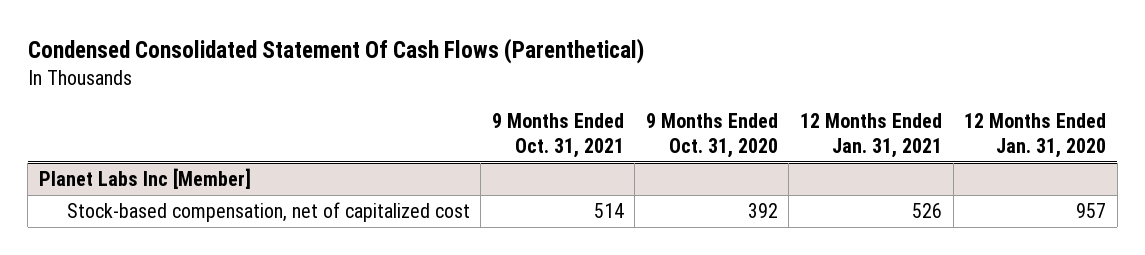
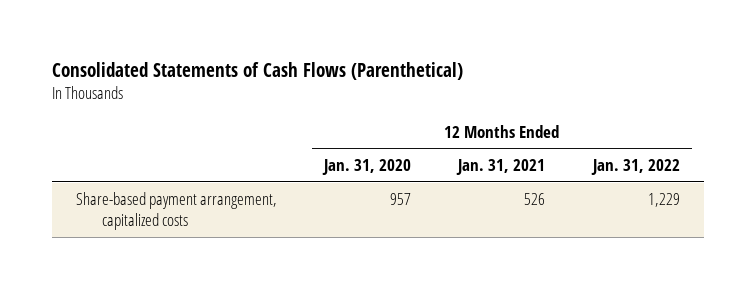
- Condensed Consolidated Statement Of Cash Flows (Parenthetical)
+ Consolidated Statements of Cash Flows (Parenthetical)
- | 9 Months Ended Oct. 31, 2021 | 9 Months Ended Oct. 31, 2020 | 12 Months Ended Jan. 31, 2021 | 12 Months Ended Jan. 31, 2020
+ | 12 Months Ended Jan. 31, 2020 | 12 Months Ended Jan. 31, 2021 | 12 Months Ended Jan. 31, 2022
- Planet Labs Inc [Member]
- Stock-based compensation, net of capitalized cost | 514 | 392 | 526 | 957
+ Share-based payment arrangement, capitalized costs | 957 | 526 | 1,229

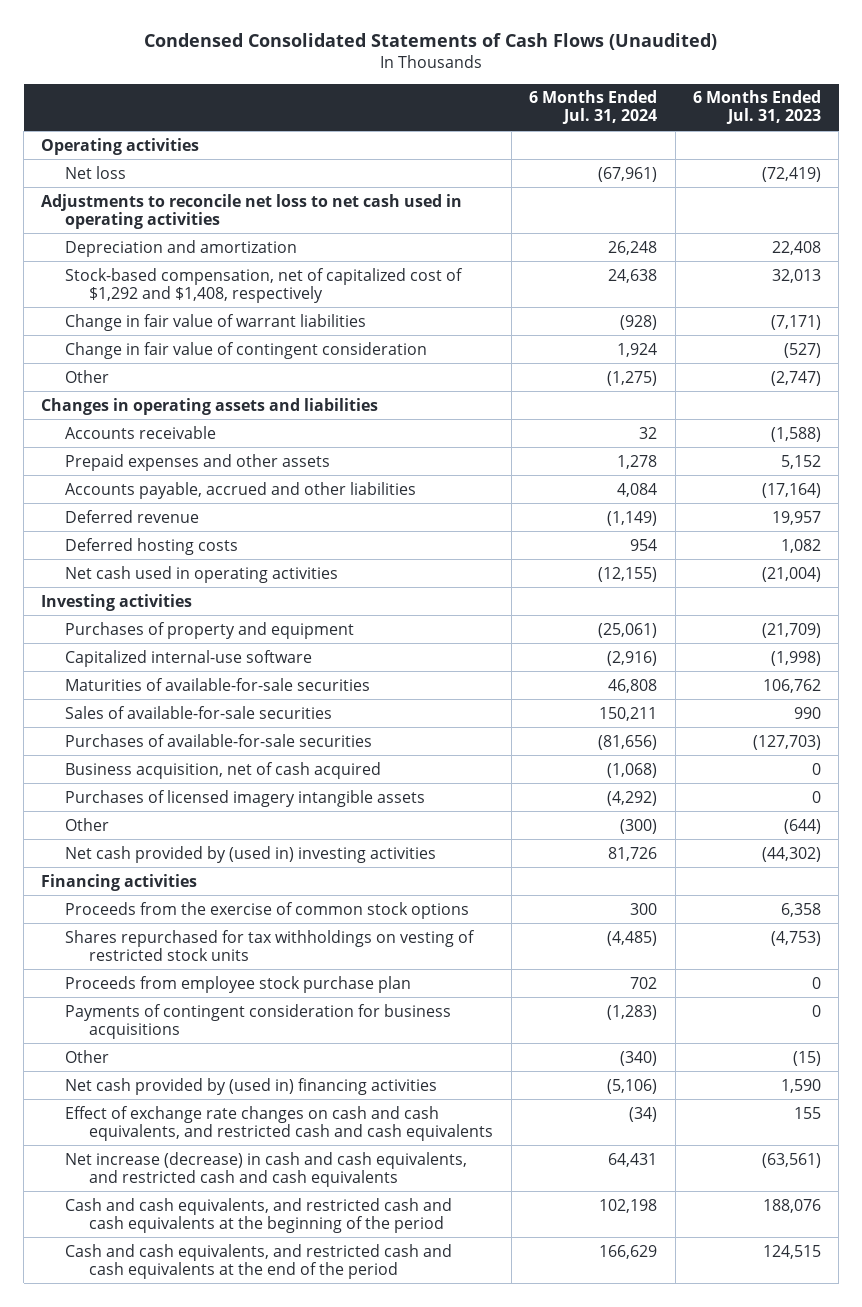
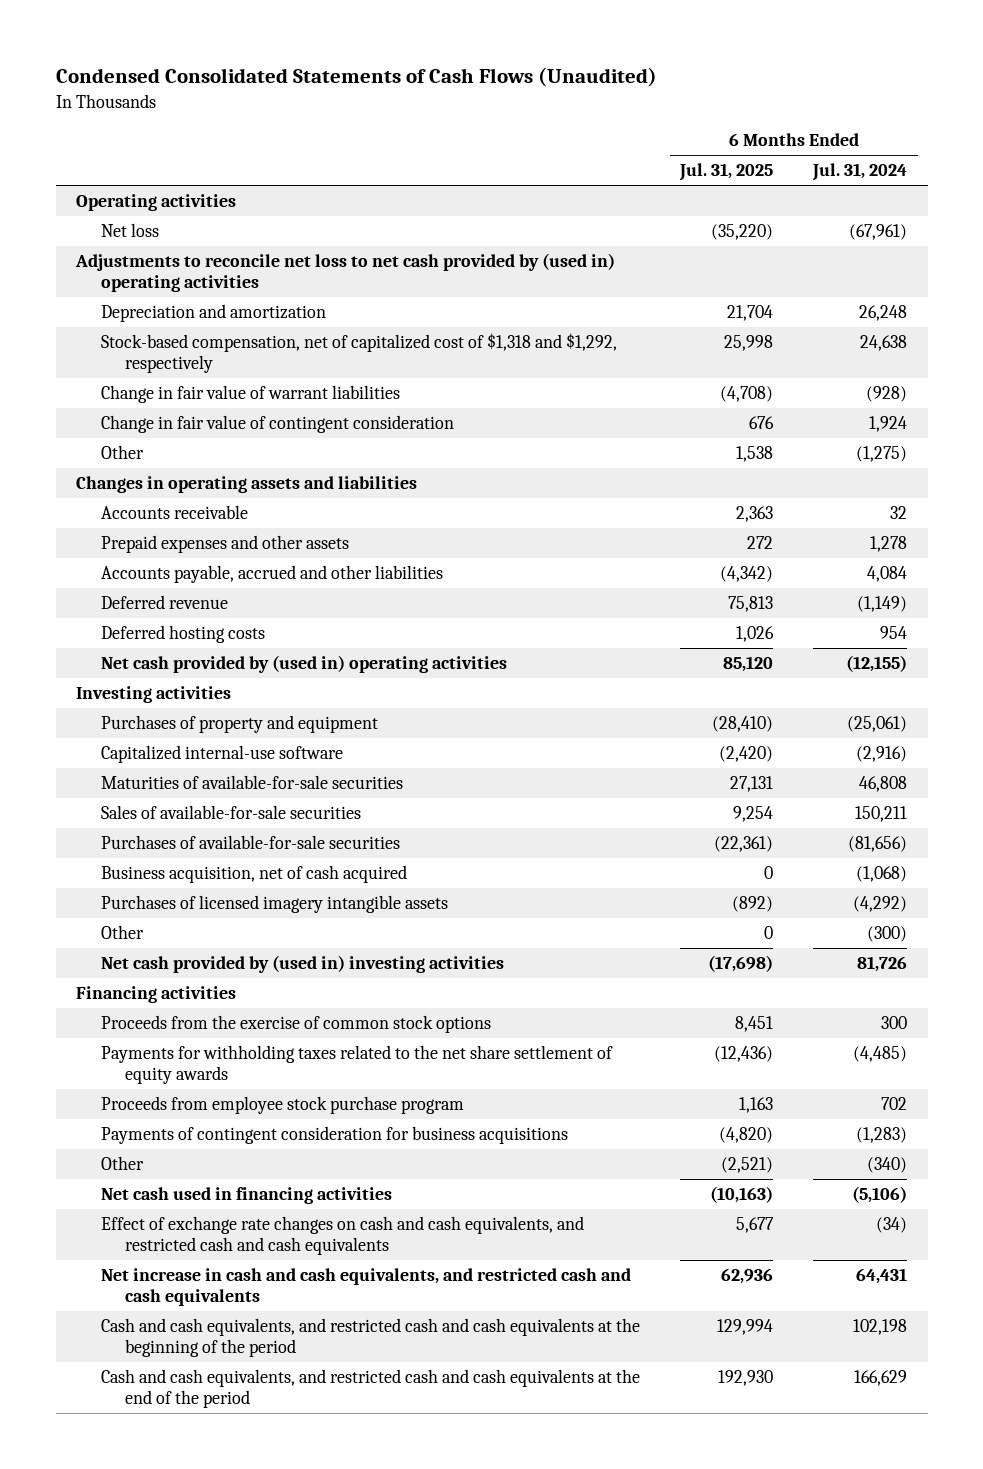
- | 6 Months Ended Jul. 31, 2024 | 6 Months Ended Jul. 31, 2023
+ | 6 Months Ended Jul. 31, 2025 | 6 Months Ended Jul. 31, 2024
- Adjustments to reconcile net loss to net cash used in operating activities
+ Adjustments to reconcile net loss to net cash provided by (used in) operating activities
- Stock-based compensation, net of capitalized cost of $1,292 and $1,408, respectively | 24,638 | 32,013
+ Stock-based compensation, net of capitalized cost of $1,318 and $1,292, respectively | 25,998 | 24,638
- Net cash used in operating activities | (12,155) | (21,004)
+ Net cash provided by (used in) operating activities | 85,120 | (12,155)
- Shares repurchased for tax withholdings on vesting of restricted stock units | (4,485) | (4,753)
- Proceeds from employee stock purchase plan | 702 | 0
+ Payments for withholding taxes related to the net share settlement of equity awards | (12,436) | (4,485)
+ Proceeds from employee stock purchase program | 1,163 | 702
- Net cash provided by (used in) financing activities | (5,106) | 1,590
+ Net cash used in financing activities | (10,163) | (5,106)
- Net increase (decrease) in cash and cash equivalents, and restricted cash and cash equivalents | 64,431 | (63,561)
+ Net increase in cash and cash equivalents, and restricted cash and cash equivalents | 62,936 | 64,431

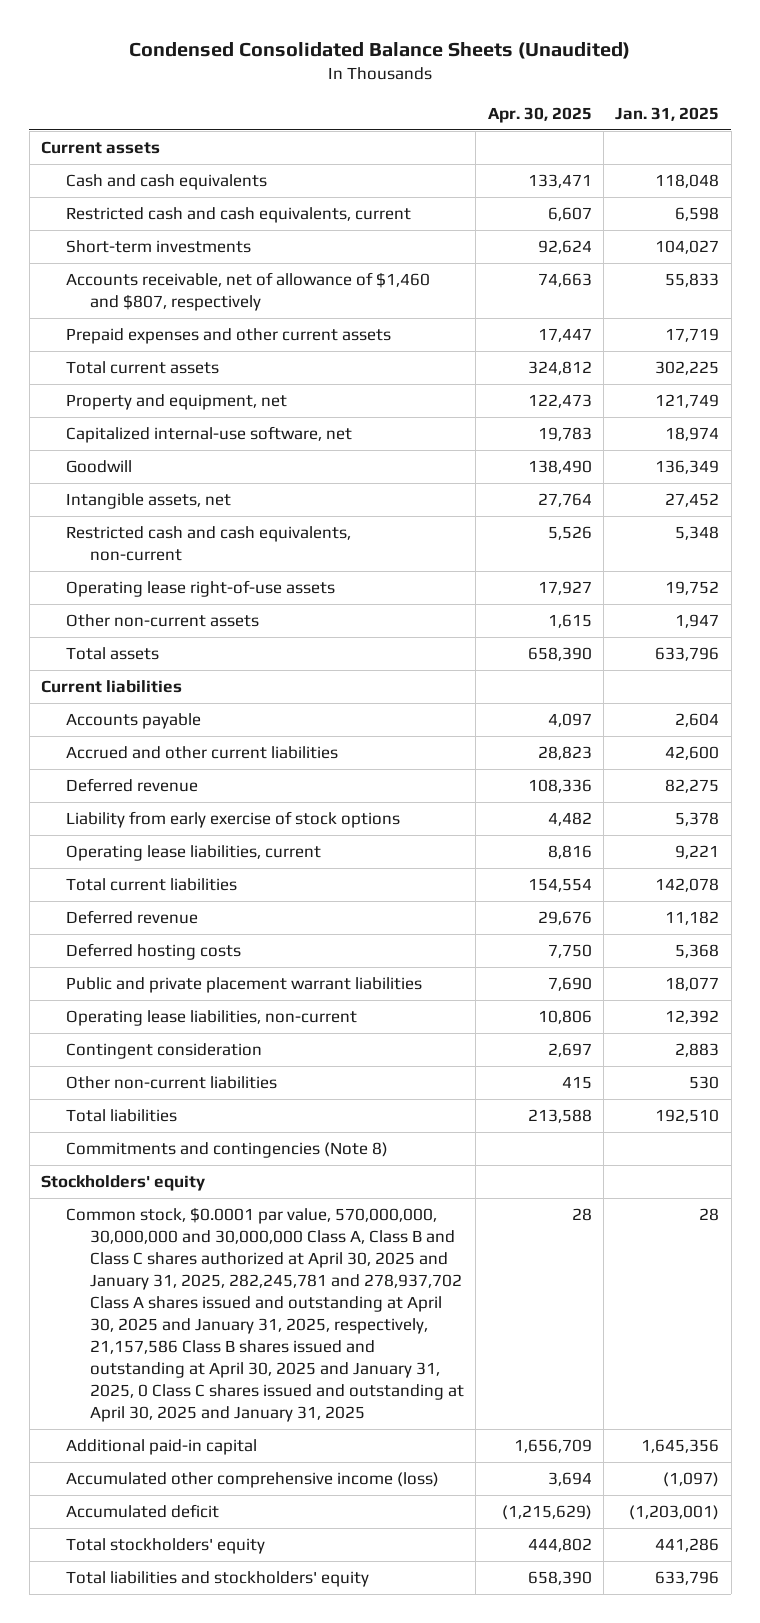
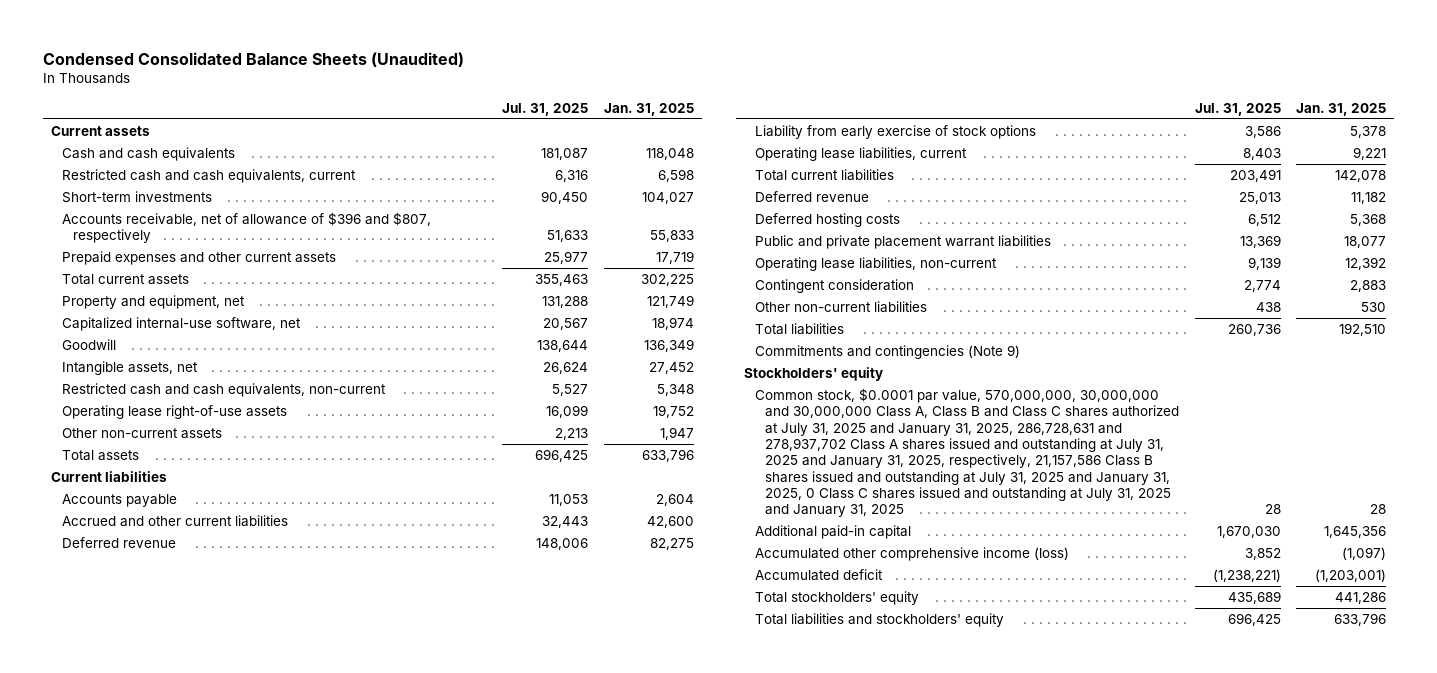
- | Apr. 30, 2025 | Jan. 31, 2025
+ | Jul. 31, 2025 | Jan. 31, 2025
- Accounts receivable, net of allowance of $1,460 and $807, respectively | 74,663 | 55,833
+ Accounts receivable, net of allowance of $396 and $807, respectively | 51,633 | 55,833
- Commitments and contingencies (Note 8)
+ Commitments and contingencies (Note 9)
- Common stock, $0.0001 par value, 570,000,000, 30,000,000 and 30,000,000 Class A, Class B and Class C shares authorized at April 30, 2025 and January 31, 2025, 282,245,781 and 278,937,702 Class A shares issued and outstanding at April 30, 2025 and January 31, 2025, respectively, 21,157,586 Class B shares issued and outstanding at April 30, 2025 and January 31, 2025, 0 Class C shares issued and outstanding at April 30, 2025 and January 31, 2025 | 28 | 28
+ Common stock, $0.0001 par value, 570,000,000, 30,000,000 and 30,000,000 Class A, Class B and Class C shares authorized at July 31, 2025 and January 31, 2025, 286,728,631 and 278,937,702 Class A shares issued and outstanding at July 31, 2025 and January 31, 2025, respectively, 21,157,586 Class B shares issued and outstanding at July 31, 2025 and January 31, 2025, 0 Class C shares issued and outstanding at July 31, 2025 and January 31, 2025 | 28 | 28

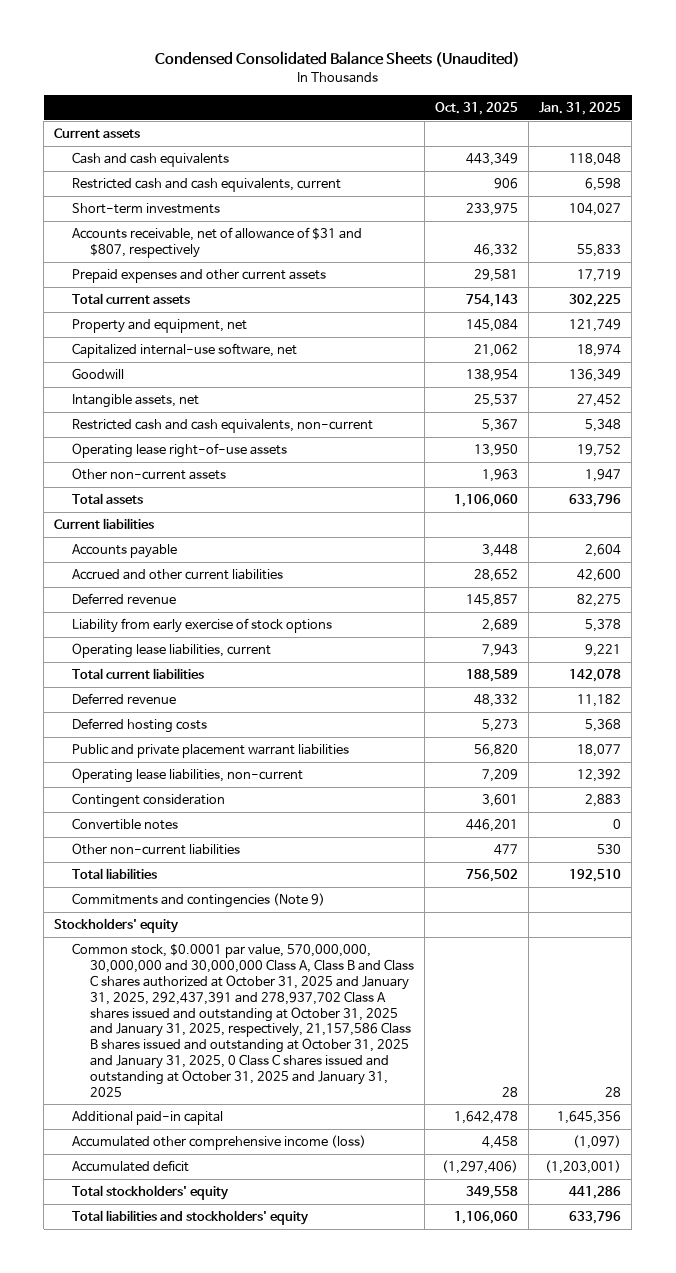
- | Jul. 31, 2025 | Jan. 31, 2025
+ | Oct. 31, 2025 | Jan. 31, 2025
- Accounts receivable, net of allowance of $396 and $807, respectively | 51,633 | 55,833
+ Accounts receivable, net of allowance of $31 and $807, respectively | 46,332 | 55,833
+ Convertible notes | 446,201 | 0
- Common stock, $0.0001 par value, 570,000,000, 30,000,000 and 30,000,000 Class A, Class B and Class C shares authorized at July 31, 2025 and January 31, 2025, 286,728,631 and 278,937,702 Class A shares issued and outstanding at July 31, 2025 and January 31, 2025, respectively, 21,157,586 Class B shares issued and outstanding at July 31, 2025 and January 31, 2025, 0 Class C shares issued and outstanding at July 31, 2025 and January 31, 2025 | 28 | 28
+ Common stock, $0.0001 par value, 570,000,000, 30,000,000 and 30,000,000 Class A, Class B and Class C shares authorized at October 31, 2025 and January 31, 2025, 292,437,391 and 278,937,702 Class A shares issued and outstanding at October 31, 2025 and January 31, 2025, respectively, 21,157,586 Class B shares issued and outstanding at October 31, 2025 and January 31, 2025, 0 Class C shares issued and outstanding at October 31, 2025 and January 31, 2025 | 28 | 28

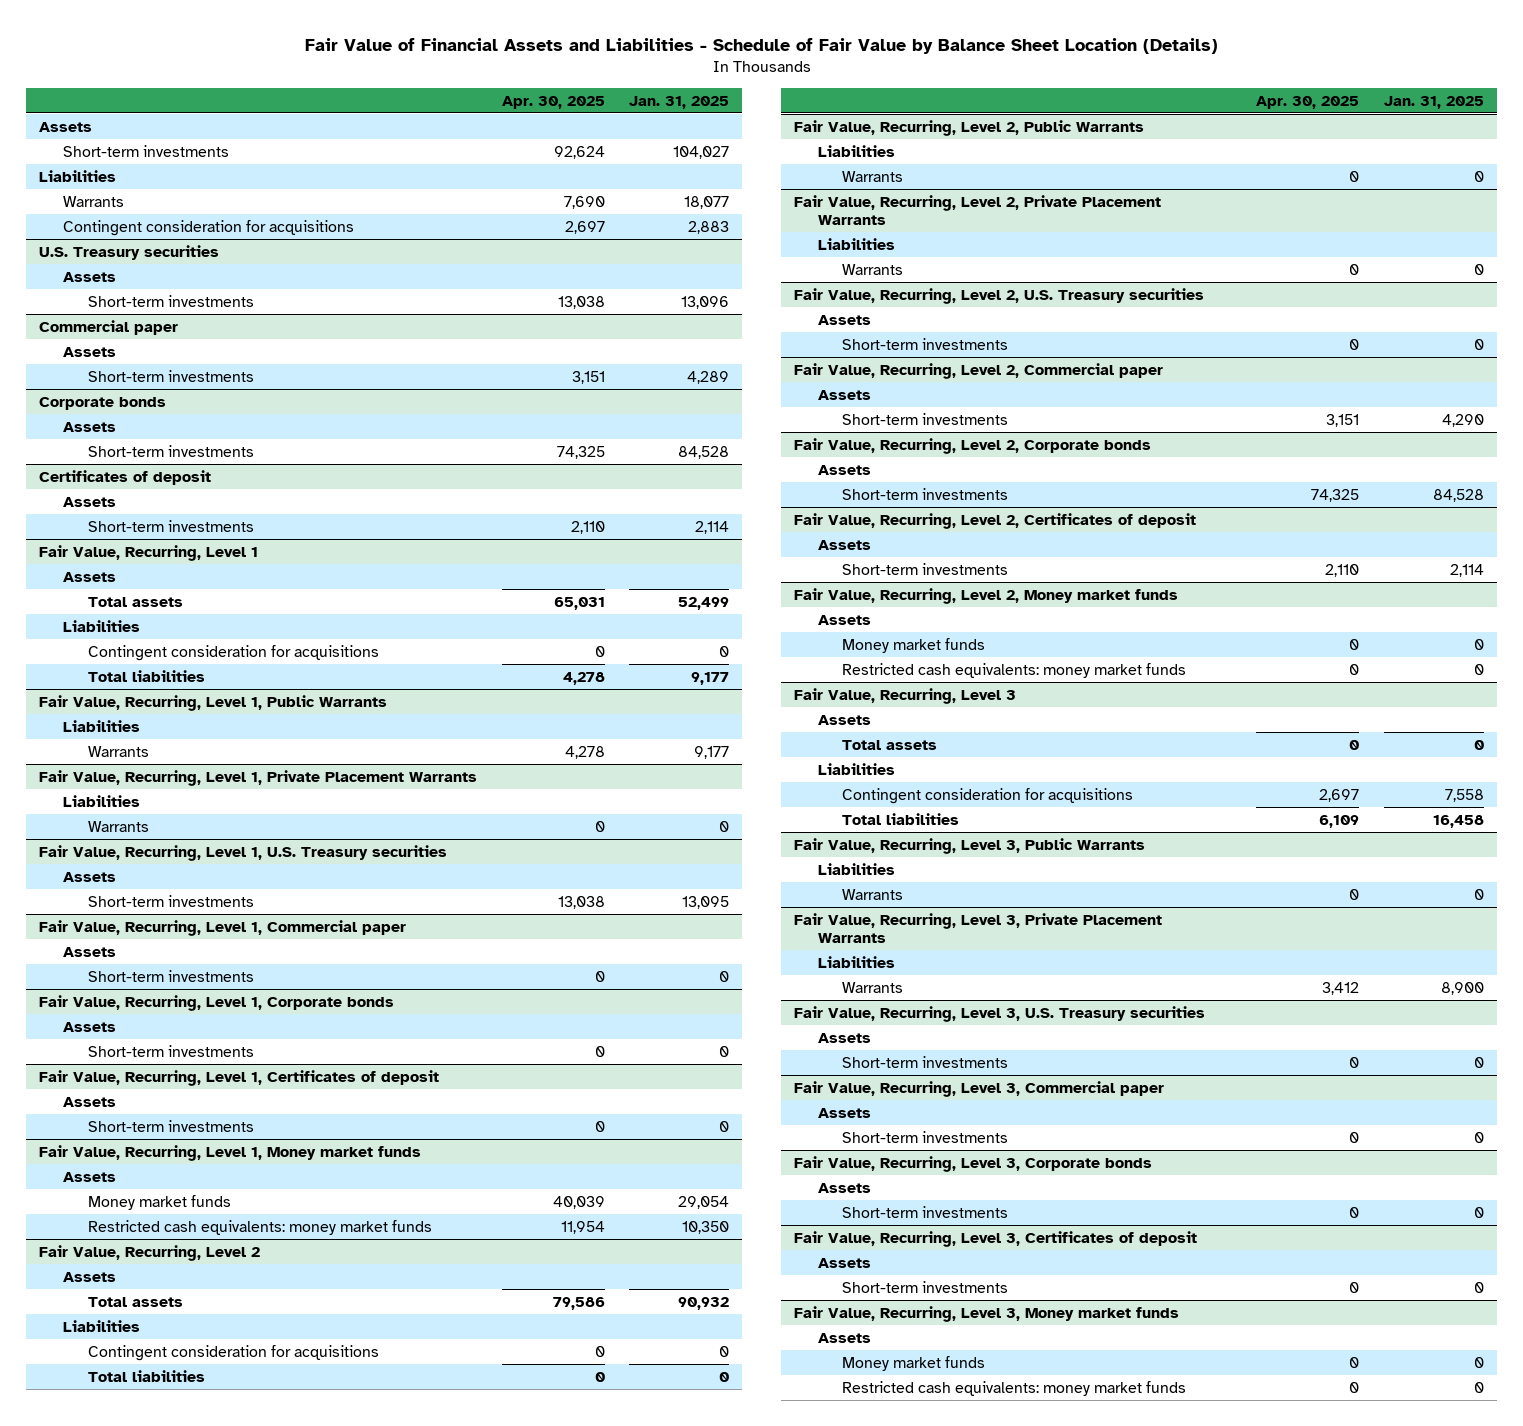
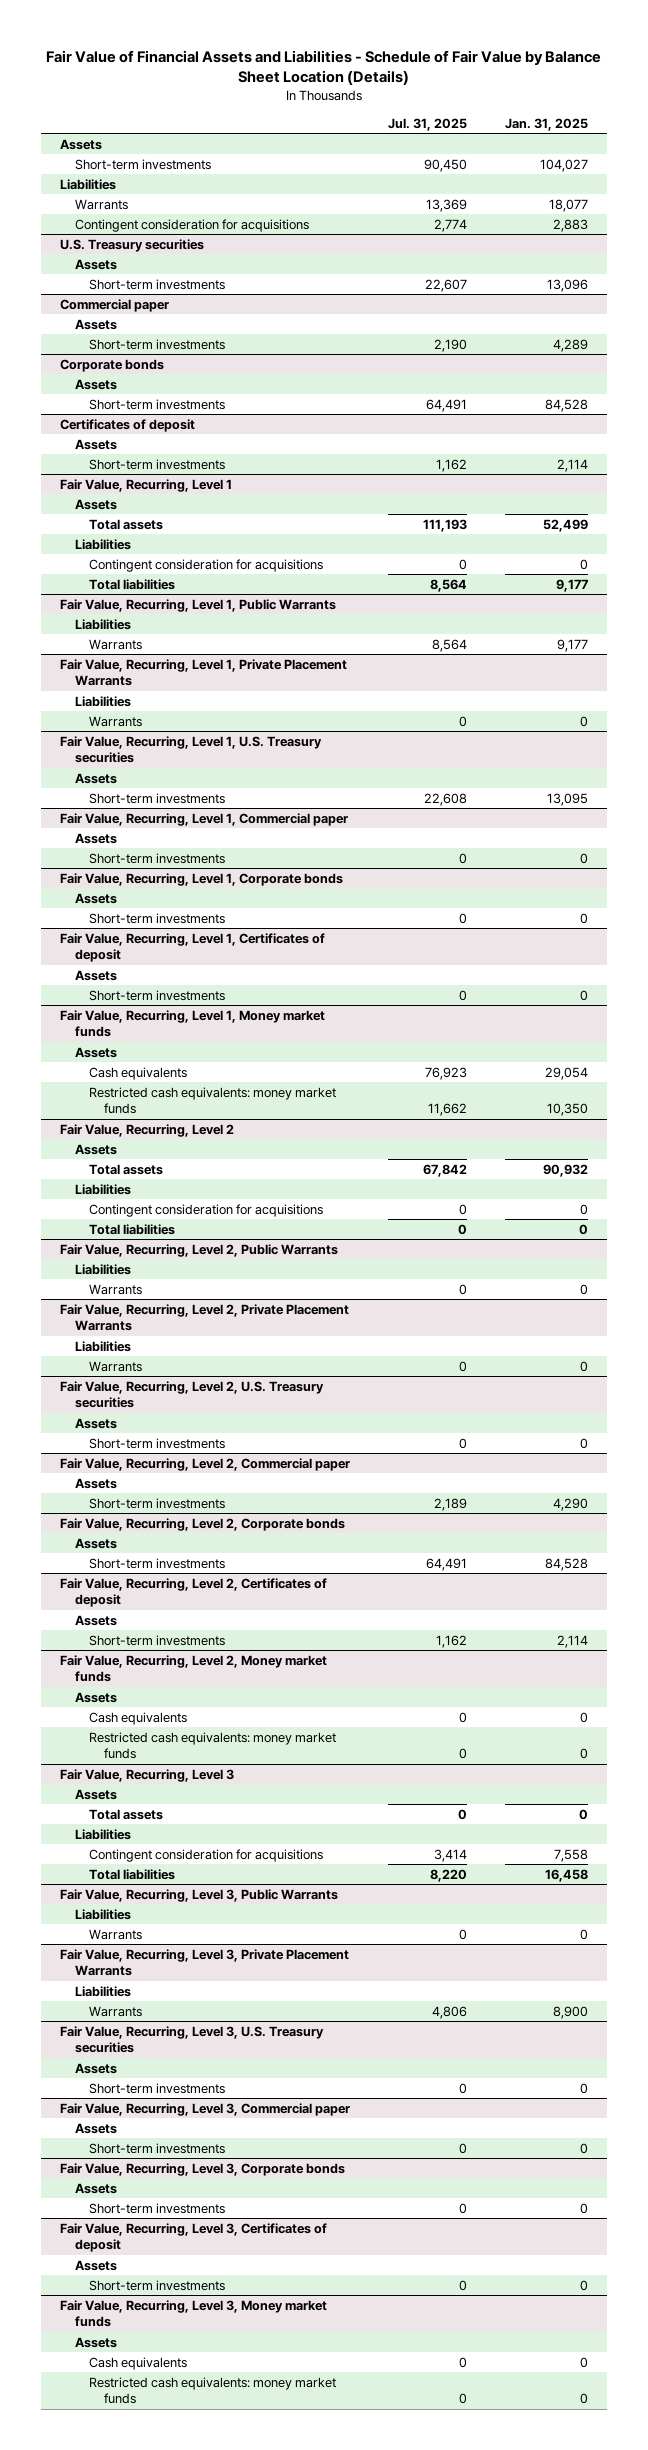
- | Apr. 30, 2025 | Jan. 31, 2025
+ | Jul. 31, 2025 | Jan. 31, 2025
@ Fair Value, Recurring, Level 1, Money market funds
- Money market funds | 40,039 | 29,054
+ Cash equivalents | 76,923 | 29,054
@ Fair Value, Recurring, Level 2, Money market funds
- Money market funds | 0 | 0
+ Cash equivalents | 0 | 0
@ Fair Value, Recurring, Level 3, Money market funds
- Money market funds | 0 | 0
+ Cash equivalents | 0 | 0

